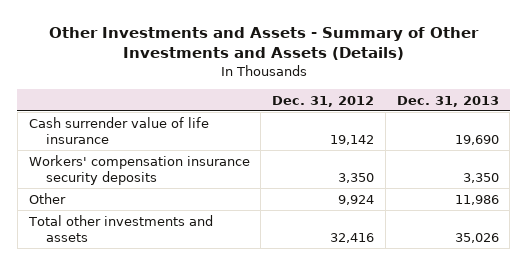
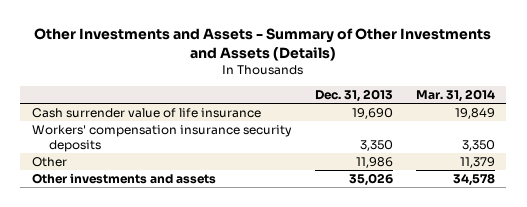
- | Dec. 31, 2012 | Dec. 31, 2013
+ | Dec. 31, 2013 | Mar. 31, 2014
- Total other investments and assets | 32,416 | 35,026
+ Other investments and assets | 35,026 | 34,578

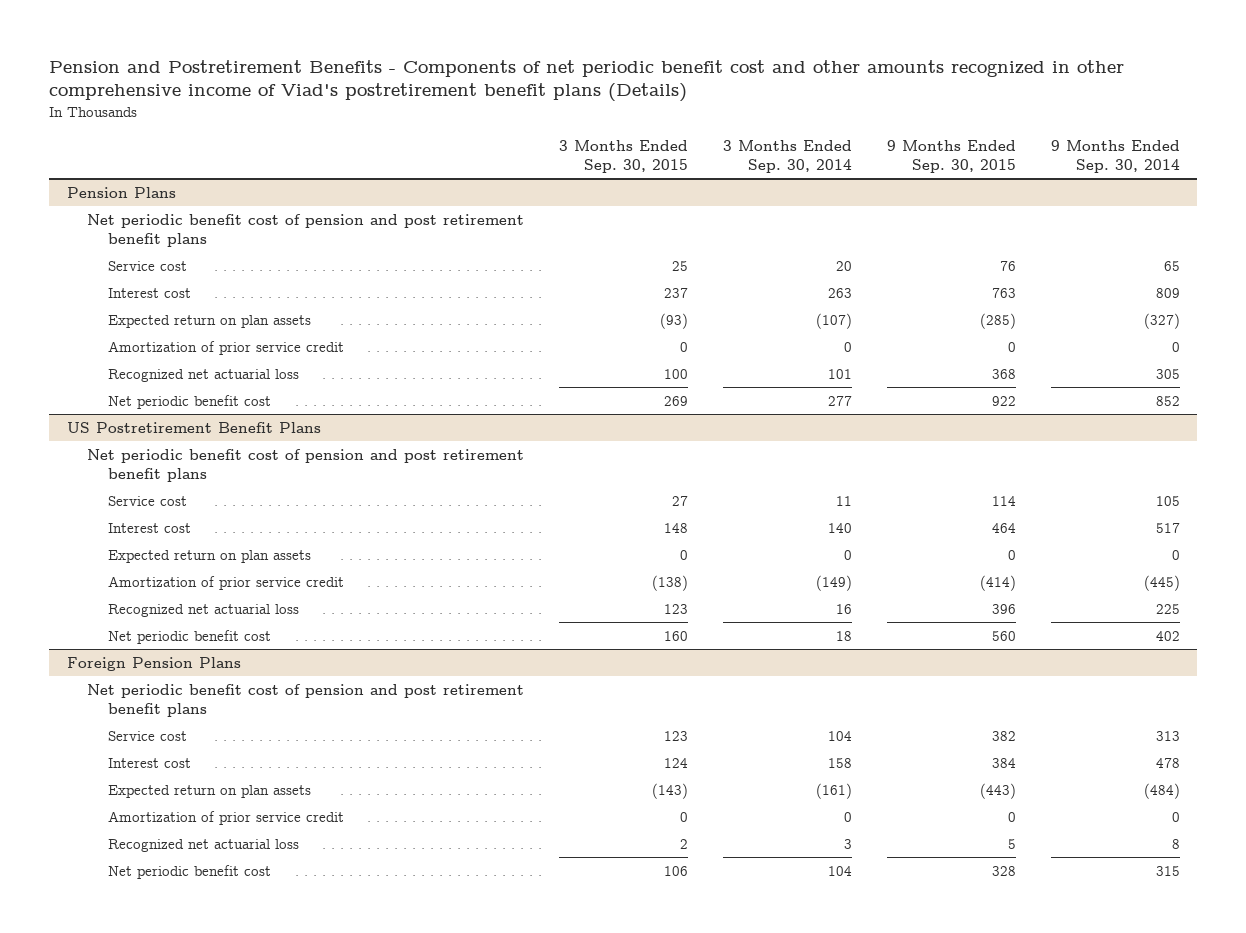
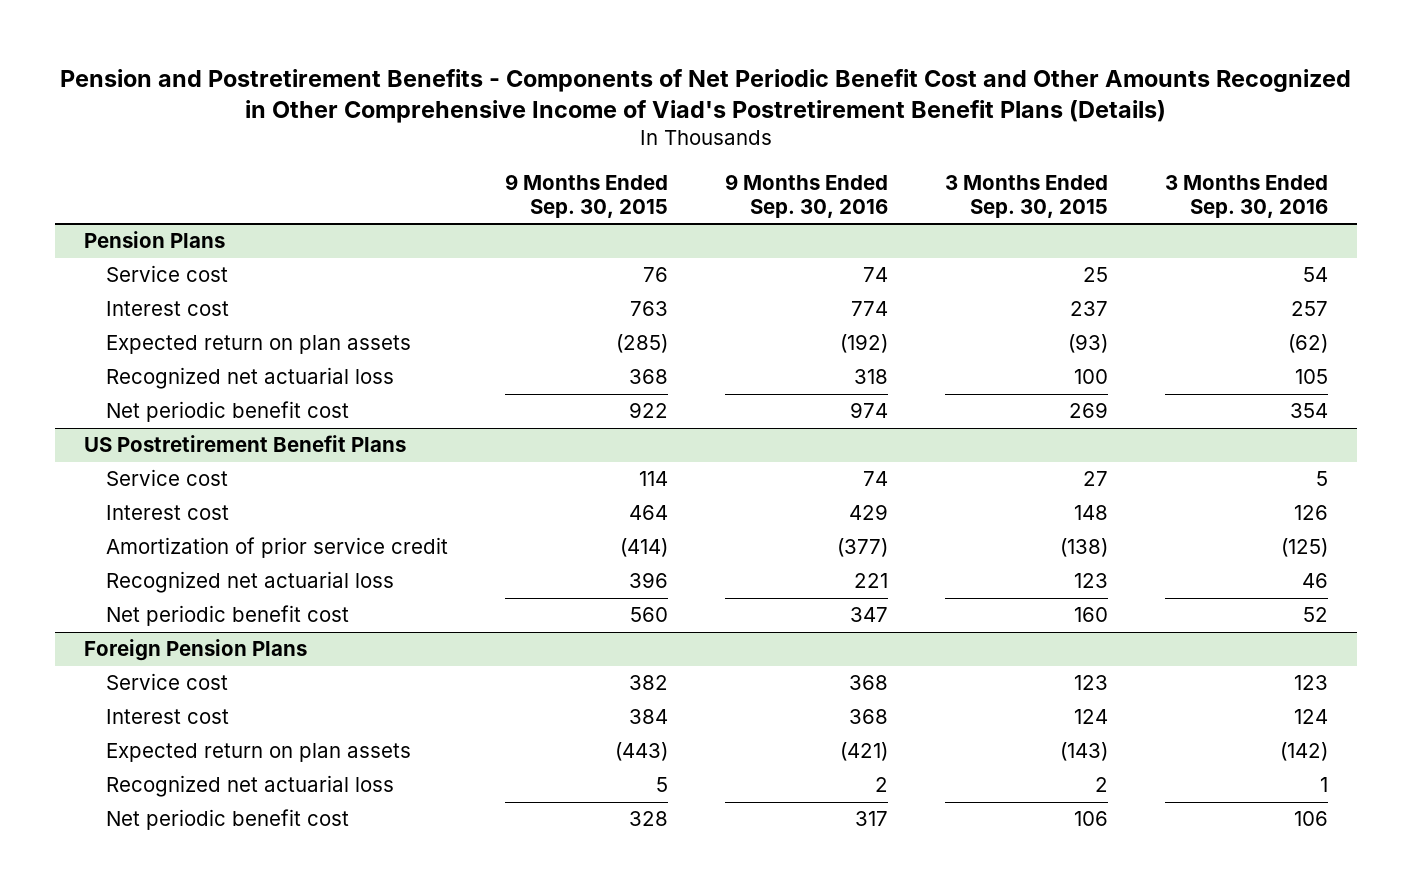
- Pension and Postretirement Benefits - Components of net periodic benefit cost and other amounts recognized in other comprehensive income of Viad's postretirement benefit plans (Details)
+ Pension and Postretirement Benefits - Components of Net Periodic Benefit Cost and Other Amounts Recognized in Other Comprehensive Income of Viad's Postretirement Benefit Plans (Details)
- | 3 Months Ended Sep. 30, 2015 | 3 Months Ended Sep. 30, 2014 | 9 Months Ended Sep. 30, 2015 | 9 Months Ended Sep. 30, 2014
+ | 9 Months Ended Sep. 30, 2015 | 9 Months Ended Sep. 30, 2016 | 3 Months Ended Sep. 30, 2015 | 3 Months Ended Sep. 30, 2016
@ Pension Plans
- Net periodic benefit cost of pension and post retirement benefit plans
- Amortization of prior service credit | 0 | 0 | 0 | 0
@ US Postretirement Benefit Plans
- Net periodic benefit cost of pension and post retirement benefit plans
- Expected return on plan assets | 0 | 0 | 0 | 0
@ Foreign Pension Plans
- Net periodic benefit cost of pension and post retirement benefit plans
- Amortization of prior service credit | 0 | 0 | 0 | 0

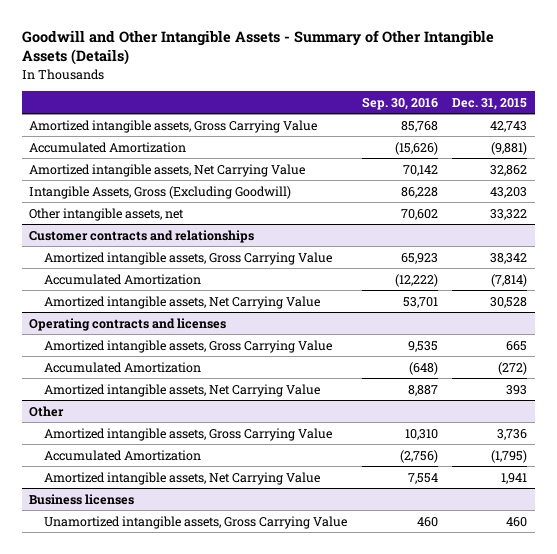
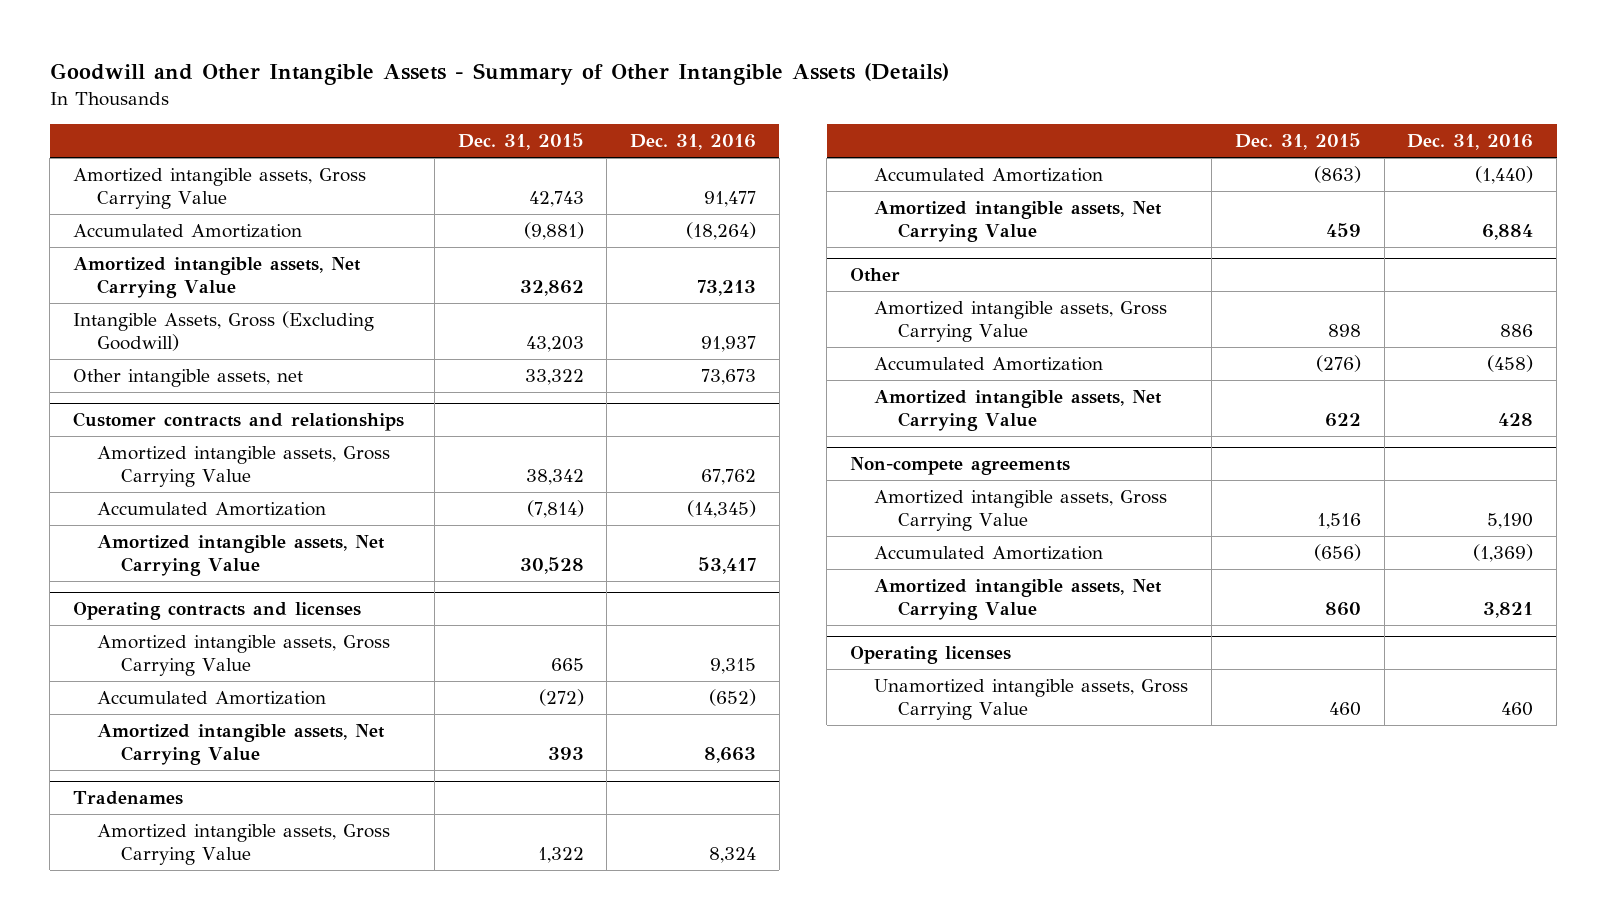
- | Sep. 30, 2016 | Dec. 31, 2015
+ | Dec. 31, 2015 | Dec. 31, 2016
+ Tradenames
+ Amortized intangible assets, Gross Carrying Value | 1,322 | 8,324
+ Accumulated Amortization | (863) | (1,440)
+ Amortized intangible assets, Net Carrying Value | 459 | 6,884
@ Other
- Amortized intangible assets, Gross Carrying Value | 10,310 | 3,736
- Accumulated Amortization | (2,756) | (1,795)
- Amortized intangible assets, Net Carrying Value | 7,554 | 1,941
- Business licenses
@ Other
+ Amortized intangible assets, Gross Carrying Value | 898 | 886
+ Accumulated Amortization | (276) | (458)
+ Amortized intangible assets, Net Carrying Value | 622 | 428
+ Non-compete agreements
+ Amortized intangible assets, Gross Carrying Value | 1,516 | 5,190
+ Accumulated Amortization | (656) | (1,369)
+ Amortized intangible assets, Net Carrying Value | 860 | 3,821
+ Operating licenses

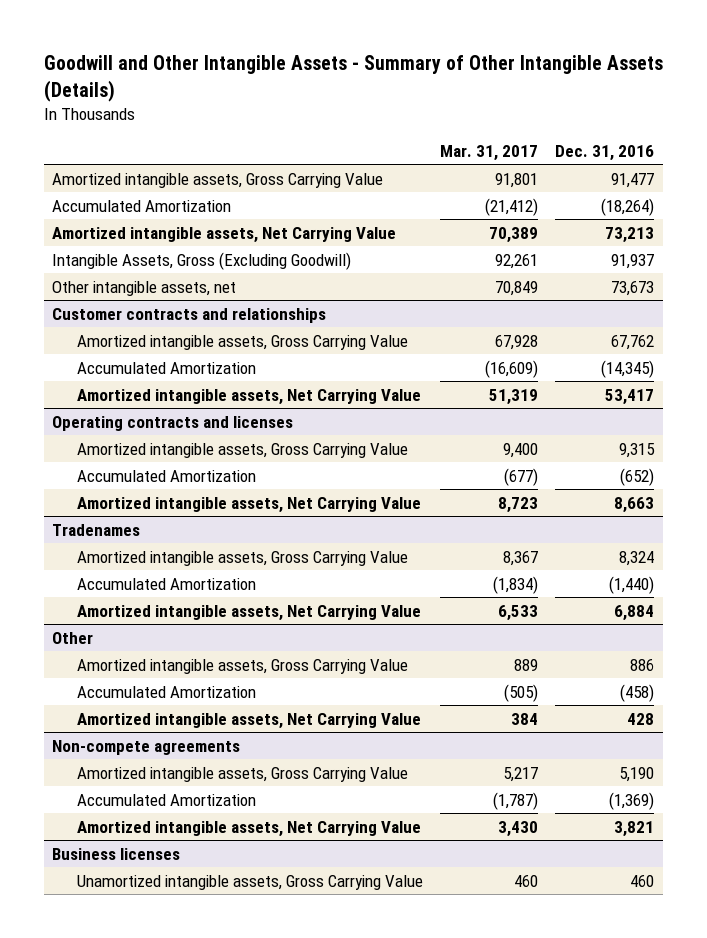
- | Dec. 31, 2015 | Dec. 31, 2016
+ | Mar. 31, 2017 | Dec. 31, 2016
- Operating licenses
+ Business licenses

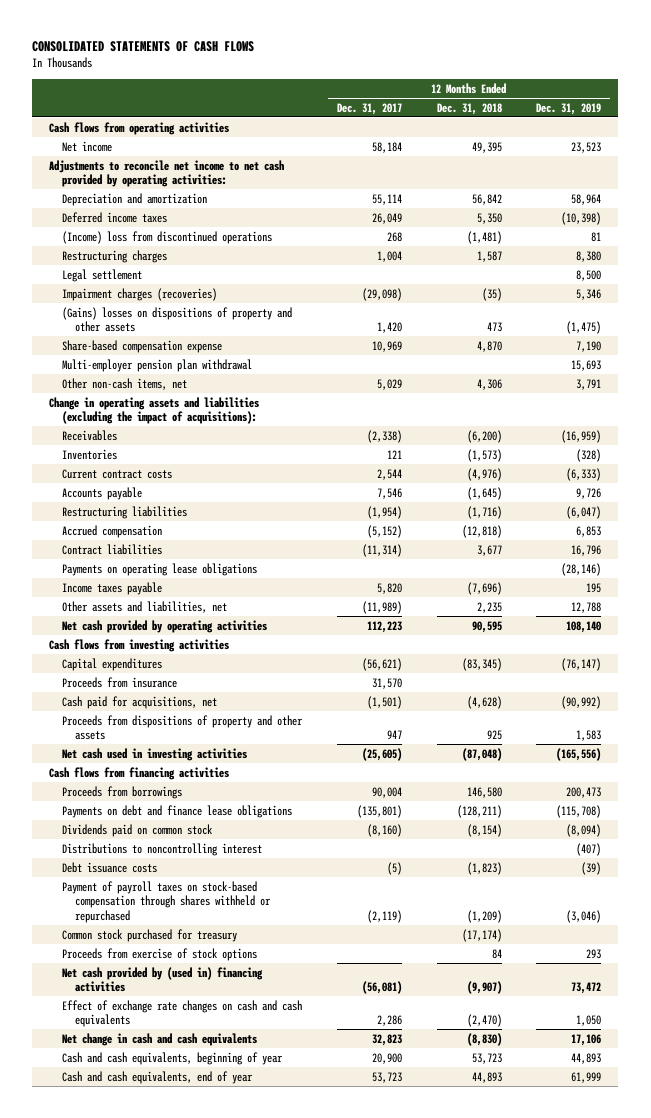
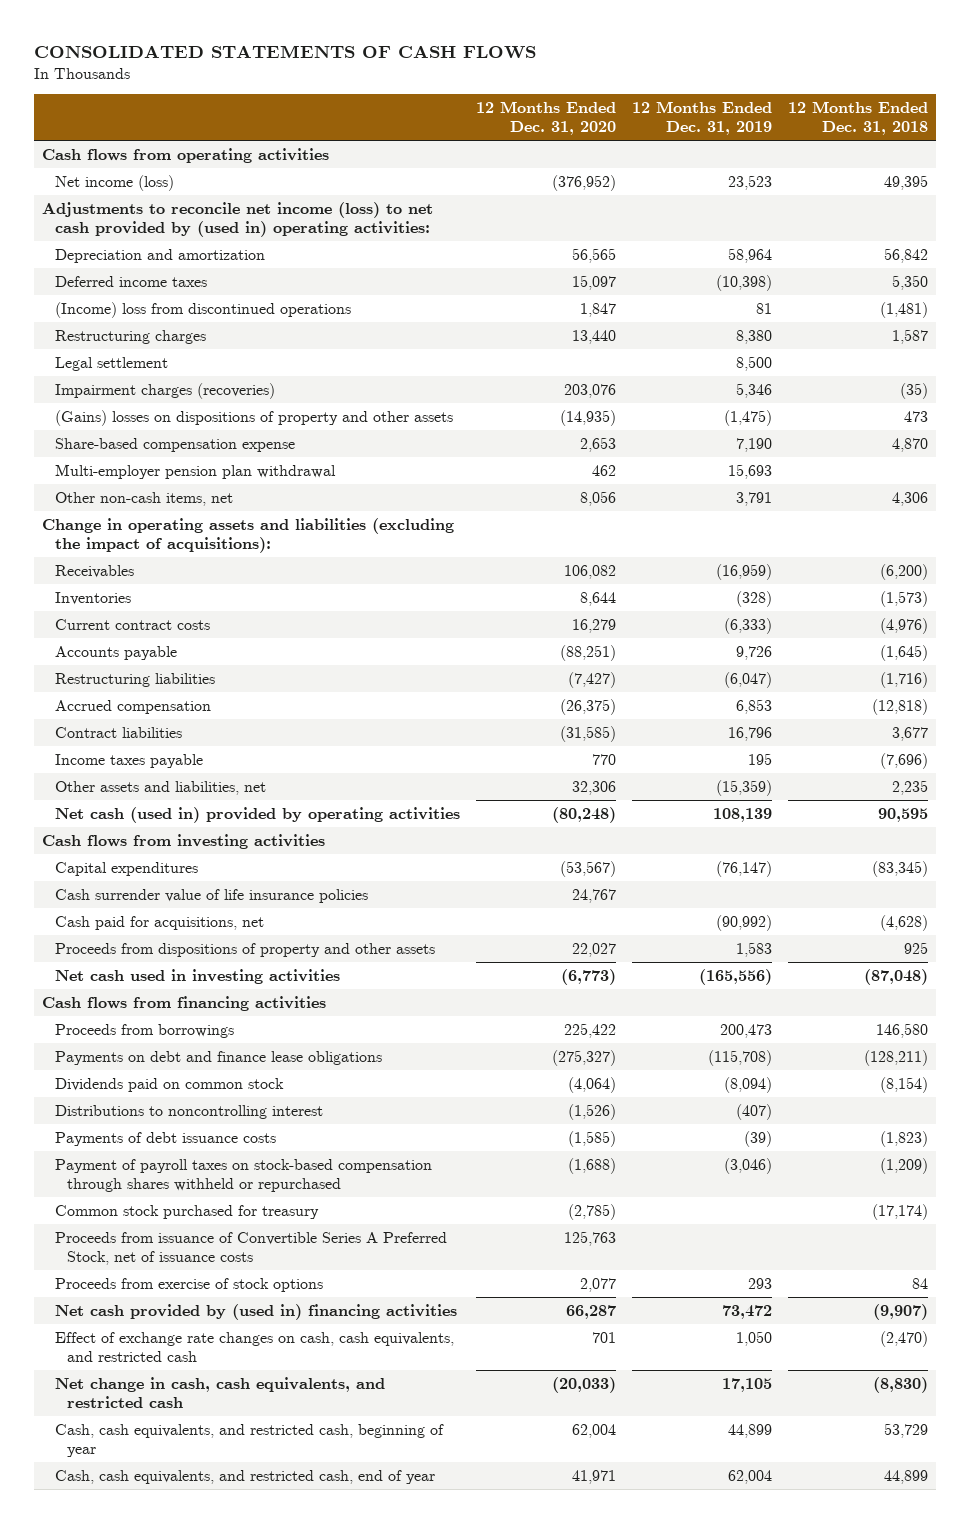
- | 12 Months Ended Dec. 31, 2017 | 12 Months Ended Dec. 31, 2018 | 12 Months Ended Dec. 31, 2019
+ | 12 Months Ended Dec. 31, 2020 | 12 Months Ended Dec. 31, 2019 | 12 Months Ended Dec. 31, 2018
- Net income | 58,184 | 49,395 | 23,523
- Adjustments to reconcile net income to net cash provided by operating activities:
+ Net income (loss) | (376,952) | 23,523 | 49,395
+ Adjustments to reconcile net income (loss) to net cash provided by (used in) operating activities:
- Payments on operating lease obligations | | | (28,146)
- Other assets and liabilities, net | (11,989) | 2,235 | 12,788
- Net cash provided by operating activities | 112,223 | 90,595 | 108,140
+ Other assets and liabilities, net | 32,306 | (15,359) | 2,235
+ Net cash (used in) provided by operating activities | (80,248) | 108,139 | 90,595
- Proceeds from insurance | 31,570 | |
+ Cash surrender value of life insurance policies | 24,767 | |
- Debt issuance costs | (5) | (1,823) | (39)
+ Payments of debt issuance costs | (1,585) | (39) | (1,823)
+ Proceeds from issuance of Convertible Series A Preferred Stock, net of issuance costs | 125,763 | |
- Effect of exchange rate changes on cash and cash equivalents | 2,286 | (2,470) | 1,050
- Net change in cash and cash equivalents | 32,823 | (8,830) | 17,106
- Cash and cash equivalents, beginning of year | 20,900 | 53,723 | 44,893
- Cash and cash equivalents, end of year | 53,723 | 44,893 | 61,999
+ Effect of exchange rate changes on cash, cash equivalents, and restricted cash | 701 | 1,050 | (2,470)
+ Net change in cash, cash equivalents, and restricted cash | (20,033) | 17,105 | (8,830)
+ Cash, cash equivalents, and restricted cash, beginning of year | 62,004 | 44,899 | 53,729
+ Cash, cash equivalents, and restricted cash, end of year | 41,971 | 62,004 | 44,899

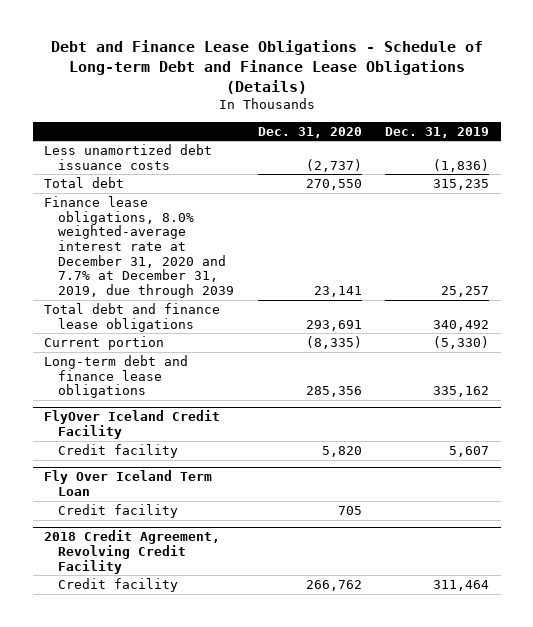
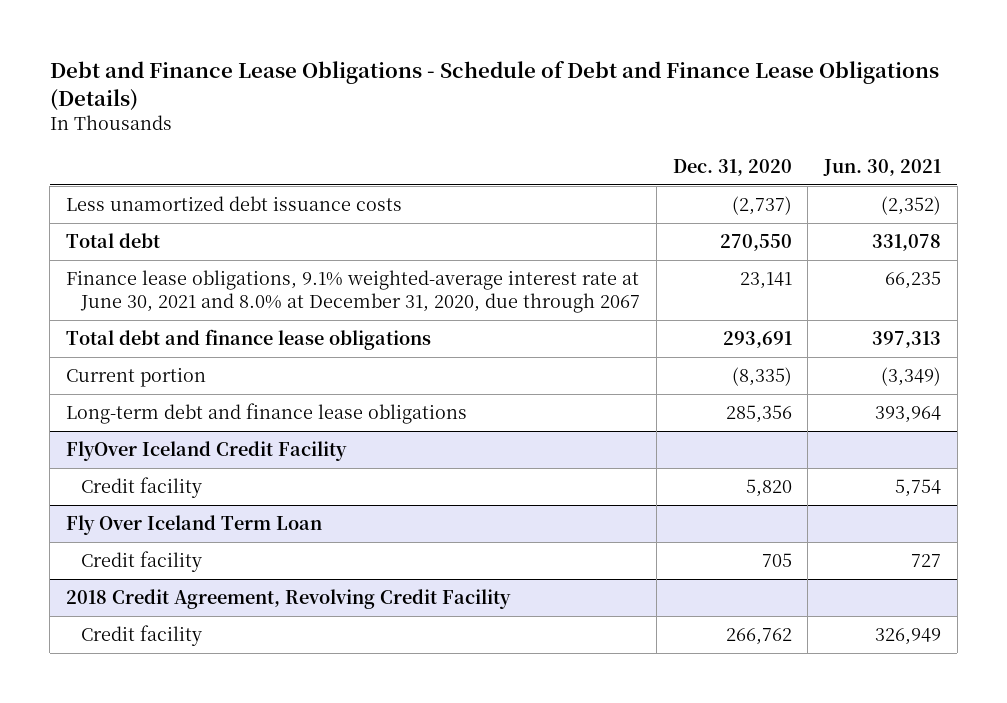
- Debt and Finance Lease Obligations - Schedule of Long-term Debt and Finance Lease Obligations (Details)
+ Debt and Finance Lease Obligations - Schedule of Debt and Finance Lease Obligations (Details)
- | Dec. 31, 2020 | Dec. 31, 2019
+ | Dec. 31, 2020 | Jun. 30, 2021
- Finance lease obligations, 8.0% weighted-average interest rate at December 31, 2020 and 7.7% at December 31, 2019, due through 2039 | 23,141 | 25,257
+ Finance lease obligations, 9.1% weighted-average interest rate at June 30, 2021 and 8.0% at December 31, 2020, due through 2067 | 23,141 | 66,235

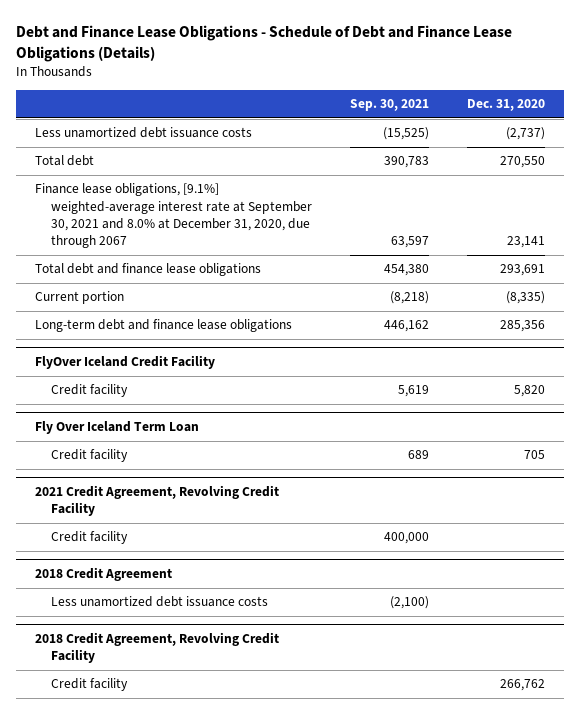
- | Dec. 31, 2020 | Jun. 30, 2021
+ | Sep. 30, 2021 | Dec. 31, 2020
- Finance lease obligations, 9.1% weighted-average interest rate at June 30, 2021 and 8.0% at December 31, 2020, due through 2067 | 23,141 | 66,235
+ Finance lease obligations, [9.1%] weighted-average interest rate at September 30, 2021 and 8.0% at December 31, 2020, due through 2067 | 63,597 | 23,141
+ 2021 Credit Agreement, Revolving Credit Facility
+ Credit facility | 400,000 |
+ 2018 Credit Agreement
+ Less unamortized debt issuance costs | (2,100) |

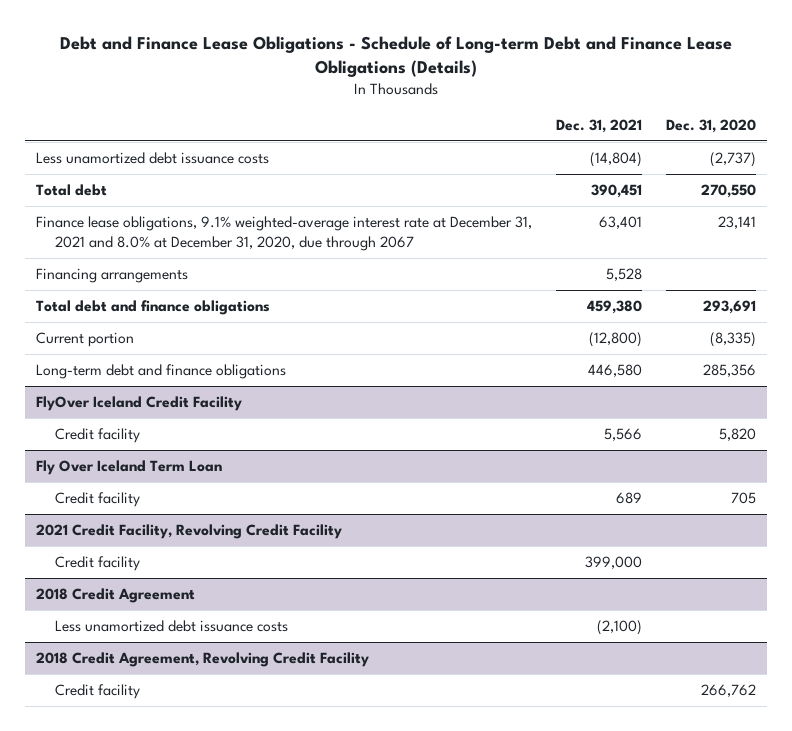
- Debt and Finance Lease Obligations - Schedule of Debt and Finance Lease Obligations (Details)
+ Debt and Finance Lease Obligations - Schedule of Long-term Debt and Finance Lease Obligations (Details)
- | Sep. 30, 2021 | Dec. 31, 2020
+ | Dec. 31, 2021 | Dec. 31, 2020
- Finance lease obligations, [9.1%] weighted-average interest rate at September 30, 2021 and 8.0% at December 31, 2020, due through 2067 | 63,597 | 23,141
- Total debt and finance lease obligations | 454,380 | 293,691
+ Finance lease obligations, 9.1% weighted-average interest rate at December 31, 2021 and 8.0% at December 31, 2020, due through 2067 | 63,401 | 23,141
+ Financing arrangements | 5,528 |
+ Total debt and finance obligations | 459,380 | 293,691
- Long-term debt and finance lease obligations | 446,162 | 285,356
+ Long-term debt and finance obligations | 446,580 | 285,356
- 2021 Credit Agreement, Revolving Credit Facility
+ 2021 Credit Facility, Revolving Credit Facility

